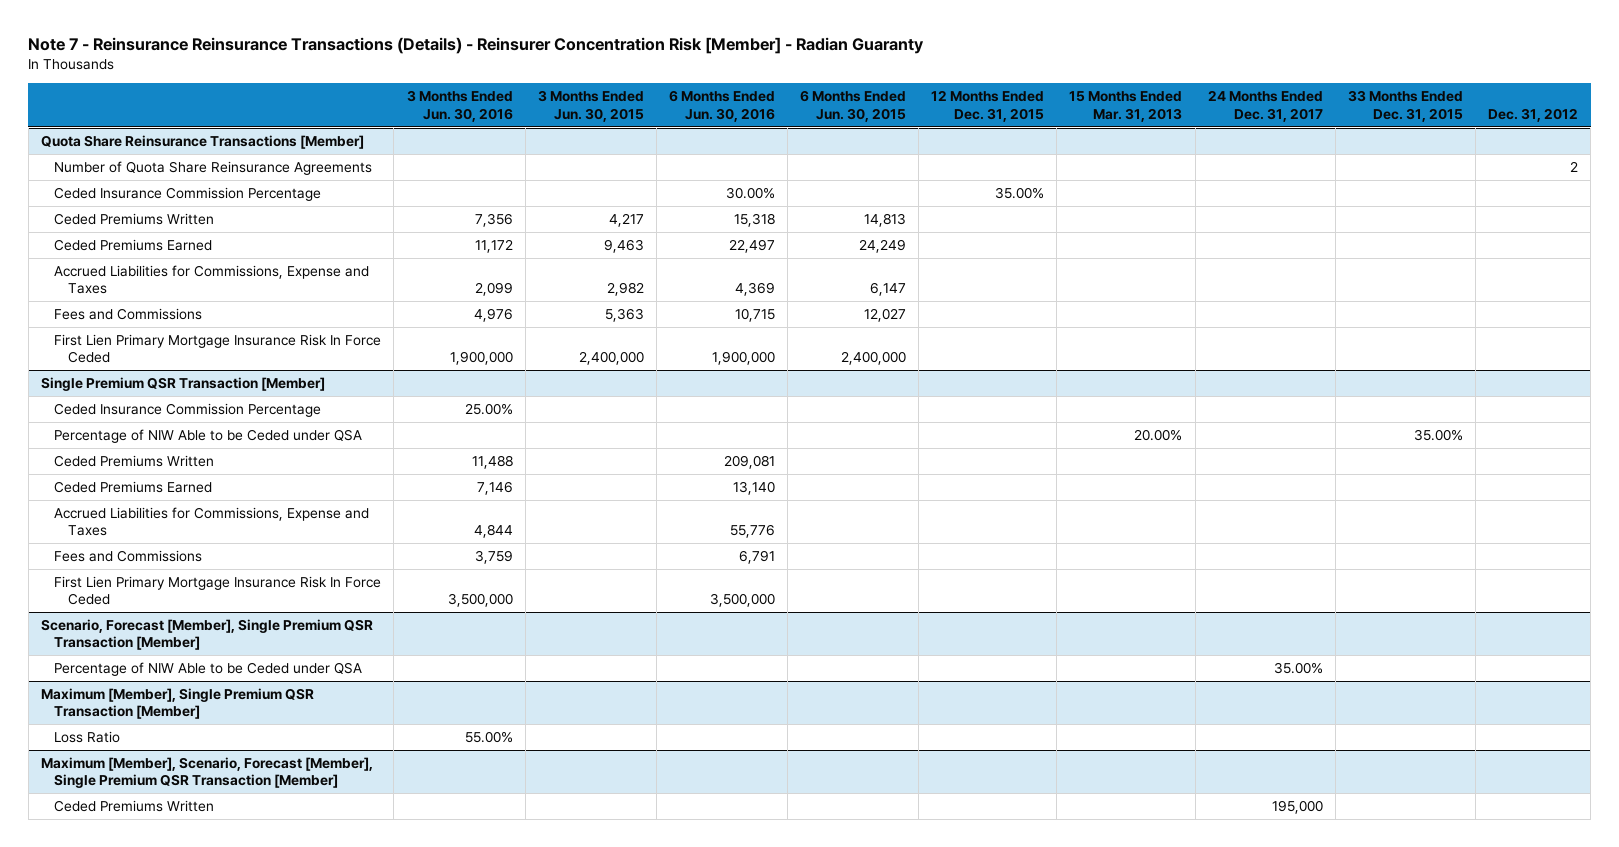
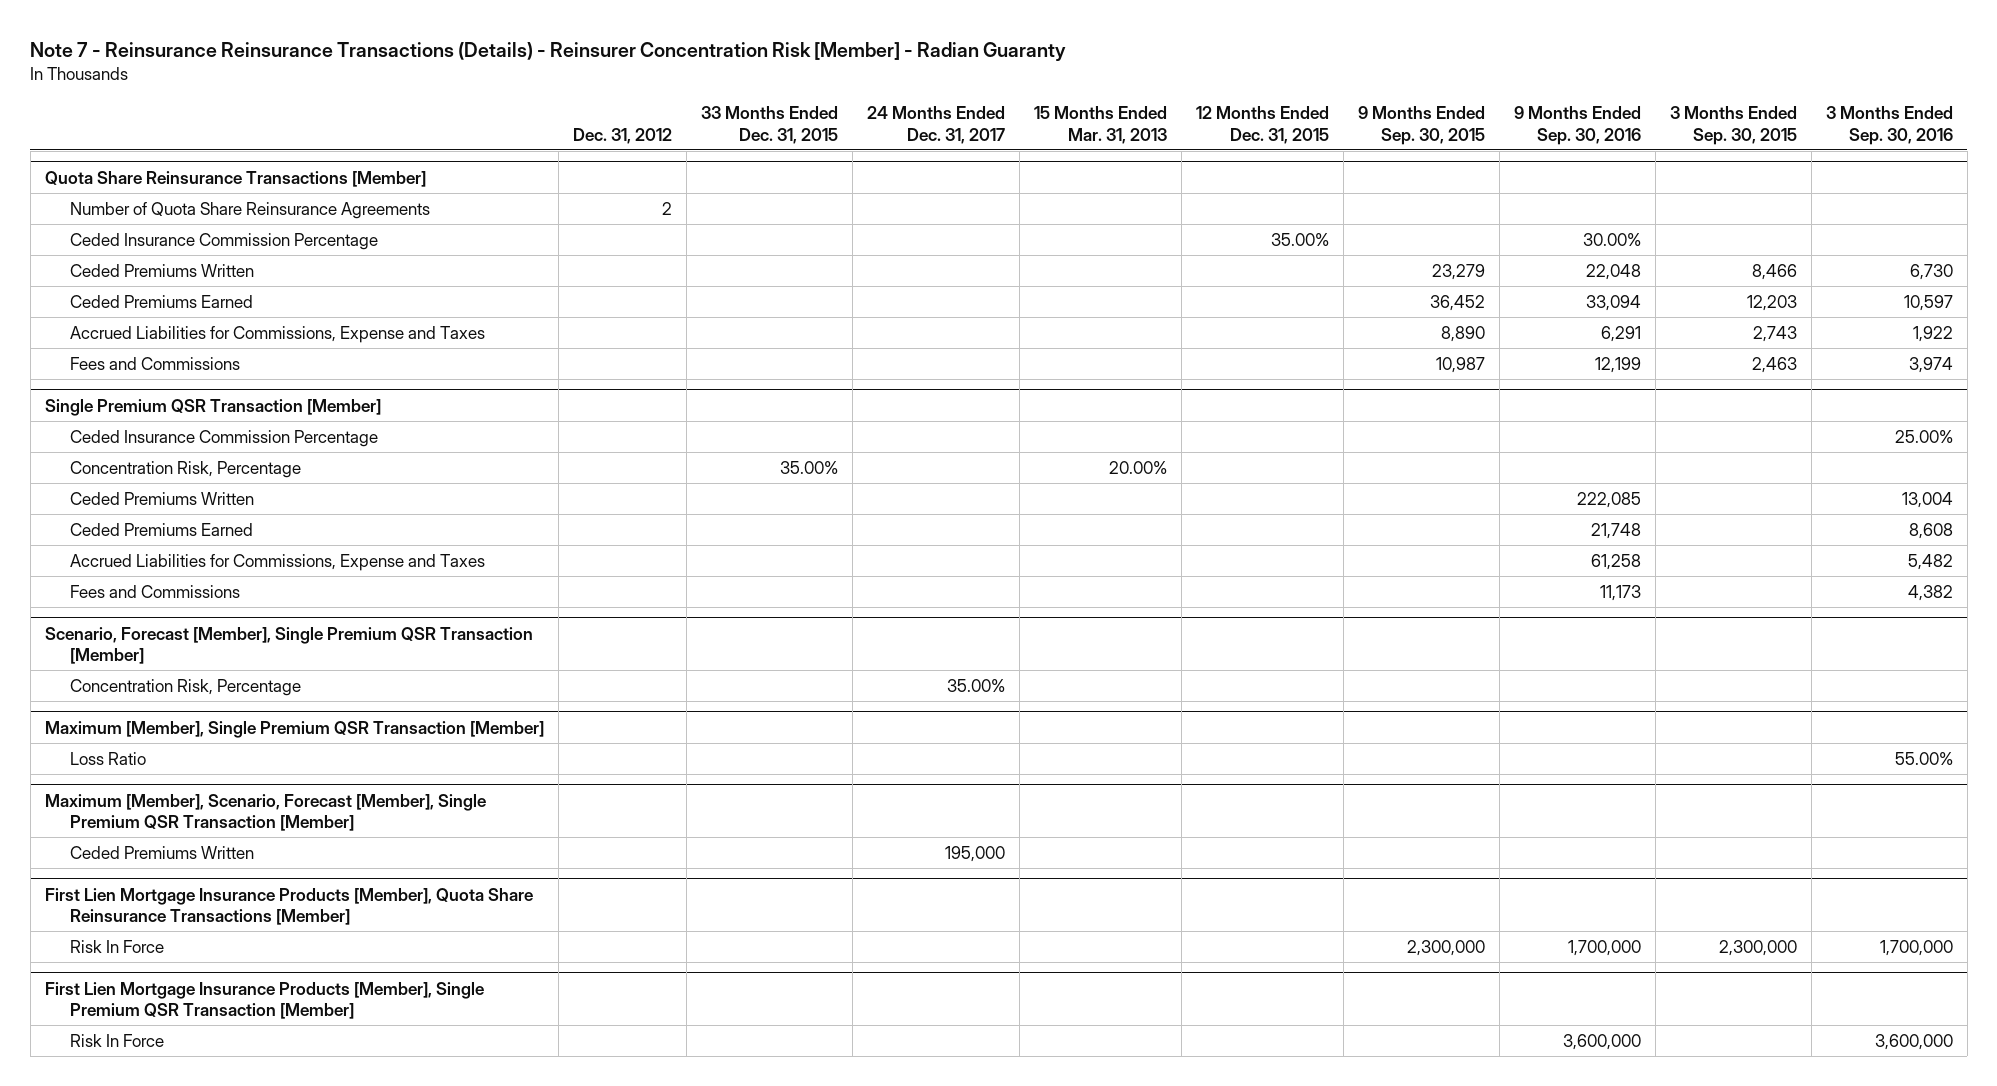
- | 3 Months Ended Jun. 30, 2016 | 3 Months Ended Jun. 30, 2015 | 6 Months Ended Jun. 30, 2016 | 6 Months Ended Jun. 30, 2015 | 12 Months Ended Dec. 31, 2015 | 15 Months Ended Mar. 31, 2013 | 24 Months Ended Dec. 31, 2017 | 33 Months Ended Dec. 31, 2015 | Dec. 31, 2012
+ | Dec. 31, 2012 | 33 Months Ended Dec. 31, 2015 | 24 Months Ended Dec. 31, 2017 | 15 Months Ended Mar. 31, 2013 | 12 Months Ended Dec. 31, 2015 | 9 Months Ended Sep. 30, 2015 | 9 Months Ended Sep. 30, 2016 | 3 Months Ended Sep. 30, 2015 | 3 Months Ended Sep. 30, 2016
@ Quota Share Reinsurance Transactions [Member]
- First Lien Primary Mortgage Insurance Risk In Force Ceded | 1,900,000 | 2,400,000 | 1,900,000 | 2,400,000 | | | | |
@ Single Premium QSR Transaction [Member]
- Percentage of NIW Able to be Ceded under QSA | | | | | | 20.00% | | 35.00% |
+ Concentration Risk, Percentage | | 35.00% | | 20.00% | | | | |
- First Lien Primary Mortgage Insurance Risk In Force Ceded | 3,500,000 | | 3,500,000 | | | | | |
@ Scenario, Forecast [Member], Single Premium QSR Transaction [Member]
- Percentage of NIW Able to be Ceded under QSA | | | | | | | 35.00% | |
+ Concentration Risk, Percentage | | | 35.00% | | | | | |
+ First Lien Mortgage Insurance Products [Member], Quota Share Reinsurance Transactions [Member]
+ Risk In Force | | | | | | 2,300,000 | 1,700,000 | 2,300,000 | 1,700,000
+ First Lien Mortgage Insurance Products [Member], Single Premium QSR Transaction [Member]
+ Risk In Force | | | | | | | 3,600,000 | | 3,600,000

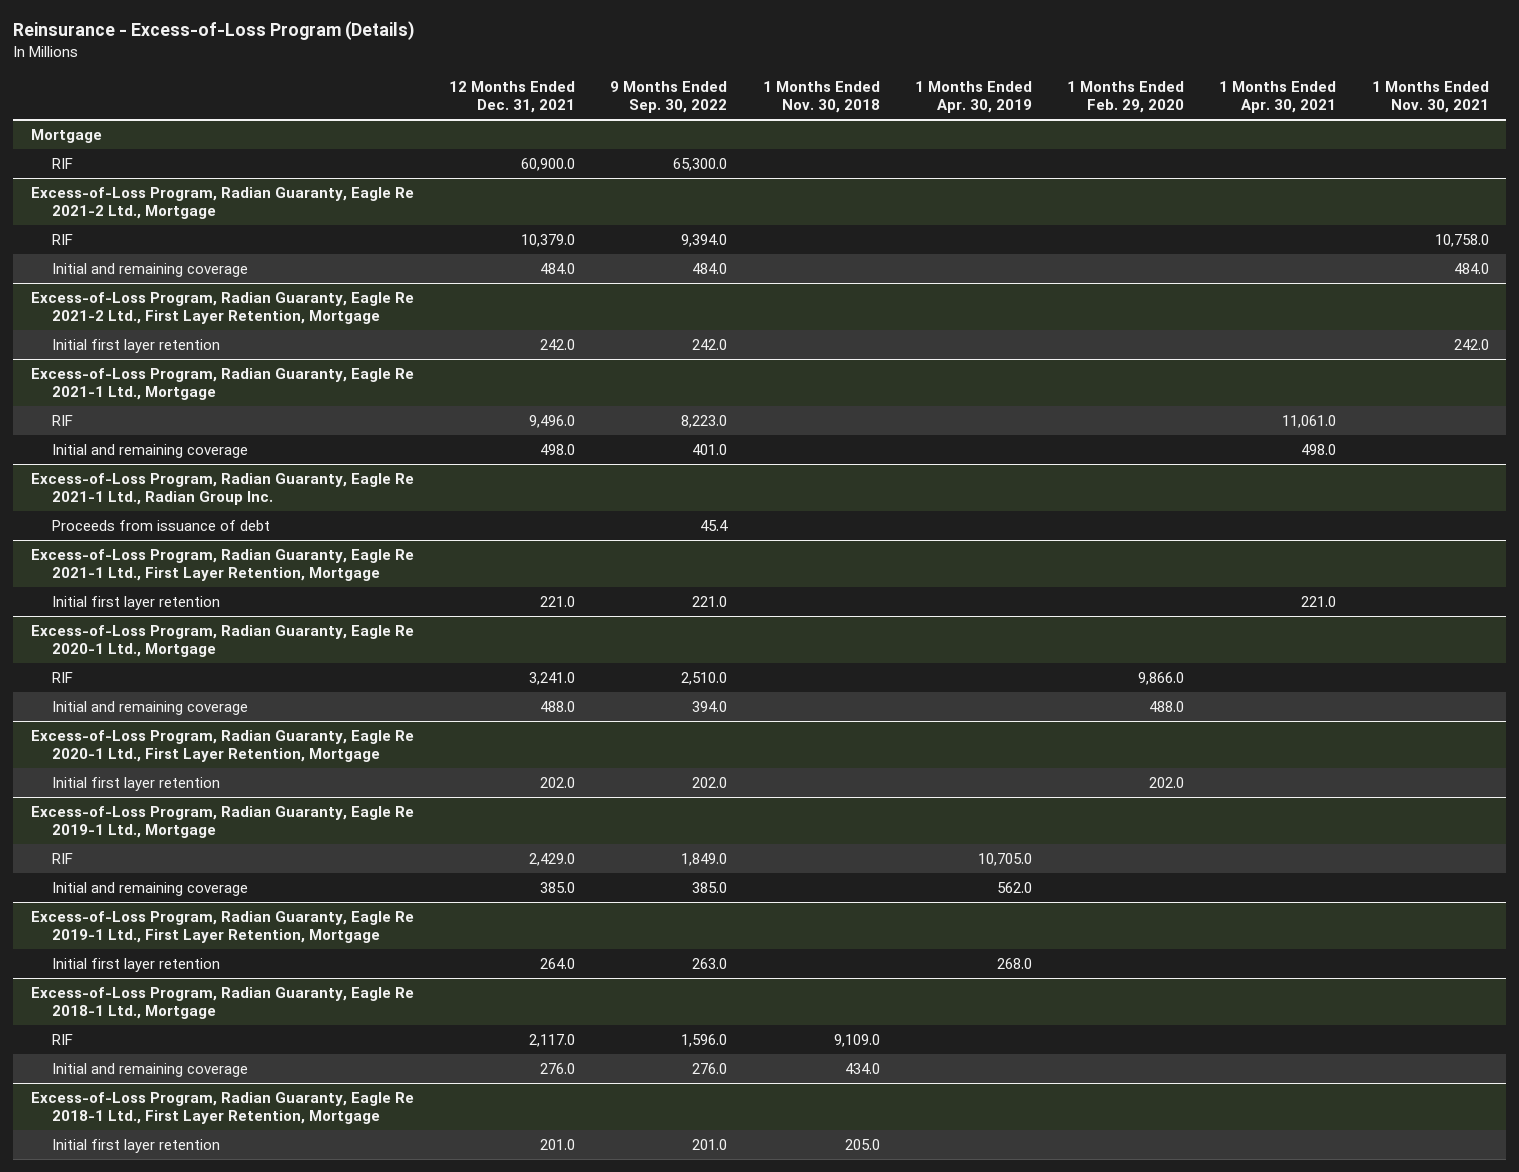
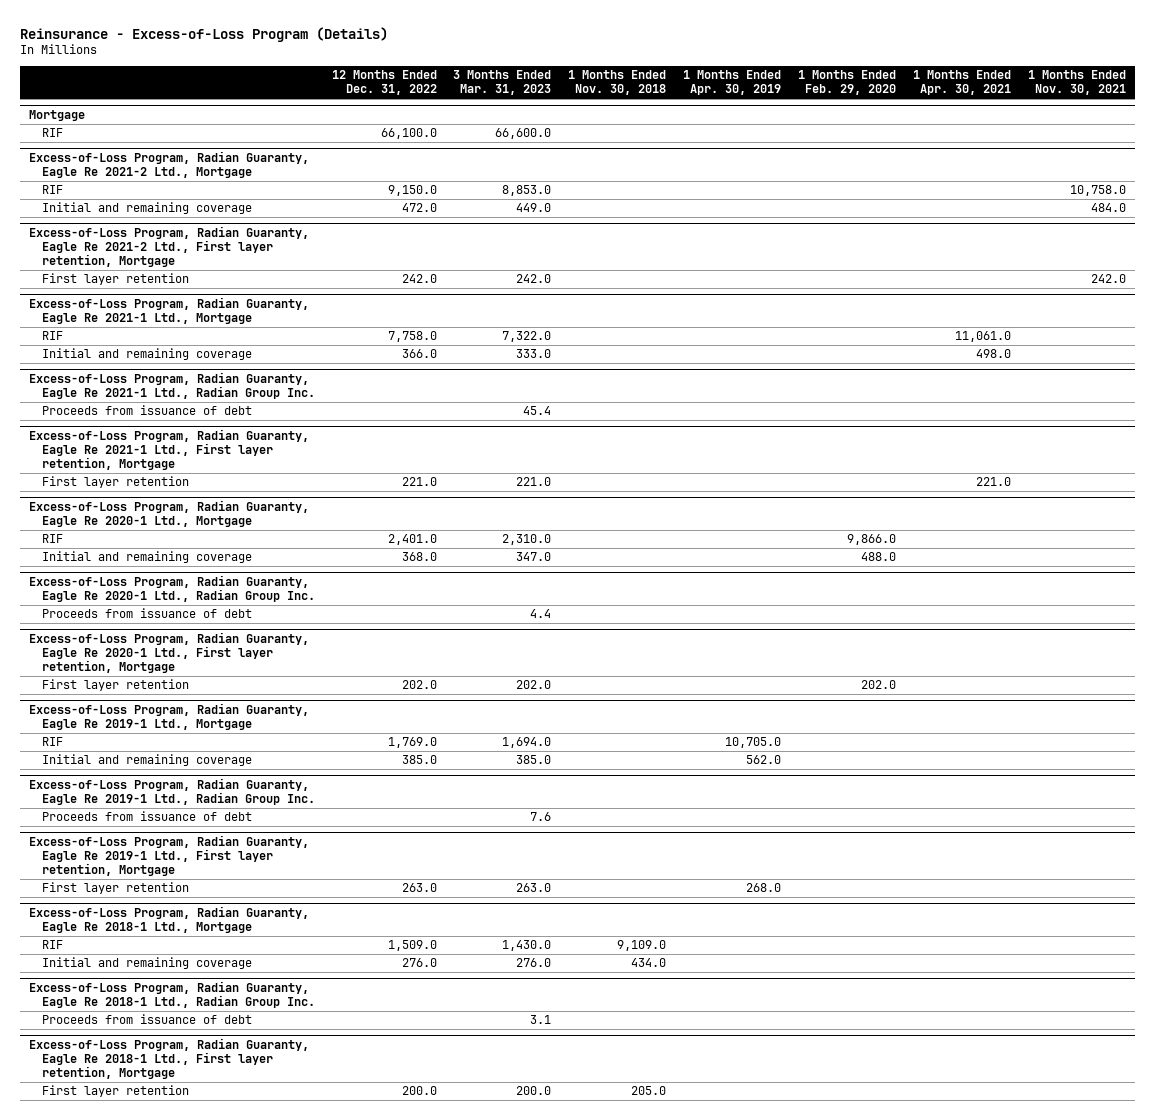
- | 12 Months Ended Dec. 31, 2021 | 9 Months Ended Sep. 30, 2022 | 1 Months Ended Nov. 30, 2018 | 1 Months Ended Apr. 30, 2019 | 1 Months Ended Feb. 29, 2020 | 1 Months Ended Apr. 30, 2021 | 1 Months Ended Nov. 30, 2021
+ | 12 Months Ended Dec. 31, 2022 | 3 Months Ended Mar. 31, 2023 | 1 Months Ended Nov. 30, 2018 | 1 Months Ended Apr. 30, 2019 | 1 Months Ended Feb. 29, 2020 | 1 Months Ended Apr. 30, 2021 | 1 Months Ended Nov. 30, 2021
- Excess-of-Loss Program, Radian Guaranty, Eagle Re 2021-2 Ltd., First Layer Retention, Mortgage
- Initial first layer retention | 242.0 | 242.0 | | | | | 242.0
+ Excess-of-Loss Program, Radian Guaranty, Eagle Re 2021-2 Ltd., First layer retention, Mortgage
+ First layer retention | 242.0 | 242.0 | | | | | 242.0
- Excess-of-Loss Program, Radian Guaranty, Eagle Re 2021-1 Ltd., First Layer Retention, Mortgage
- Initial first layer retention | 221.0 | 221.0 | | | | 221.0 |
+ Excess-of-Loss Program, Radian Guaranty, Eagle Re 2021-1 Ltd., First layer retention, Mortgage
+ First layer retention | 221.0 | 221.0 | | | | 221.0 |
- Excess-of-Loss Program, Radian Guaranty, Eagle Re 2020-1 Ltd., First Layer Retention, Mortgage
- Initial first layer retention | 202.0 | 202.0 | | | 202.0 | |
+ Excess-of-Loss Program, Radian Guaranty, Eagle Re 2020-1 Ltd., Radian Group Inc.
+ Proceeds from issuance of debt | | 4.4 | | | | |
+ Excess-of-Loss Program, Radian Guaranty, Eagle Re 2020-1 Ltd., First layer retention, Mortgage
+ First layer retention | 202.0 | 202.0 | | | 202.0 | |
- Excess-of-Loss Program, Radian Guaranty, Eagle Re 2019-1 Ltd., First Layer Retention, Mortgage
- Initial first layer retention | 264.0 | 263.0 | | 268.0 | | |
+ Excess-of-Loss Program, Radian Guaranty, Eagle Re 2019-1 Ltd., Radian Group Inc.
+ Proceeds from issuance of debt | | 7.6 | | | | |
+ Excess-of-Loss Program, Radian Guaranty, Eagle Re 2019-1 Ltd., First layer retention, Mortgage
+ First layer retention | 263.0 | 263.0 | | 268.0 | | |
- Excess-of-Loss Program, Radian Guaranty, Eagle Re 2018-1 Ltd., First Layer Retention, Mortgage
- Initial first layer retention | 201.0 | 201.0 | 205.0 | | | |
+ Excess-of-Loss Program, Radian Guaranty, Eagle Re 2018-1 Ltd., Radian Group Inc.
+ Proceeds from issuance of debt | | 3.1 | | | | |
+ Excess-of-Loss Program, Radian Guaranty, Eagle Re 2018-1 Ltd., First layer retention, Mortgage
+ First layer retention | 200.0 | 200.0 | 205.0 | | | |

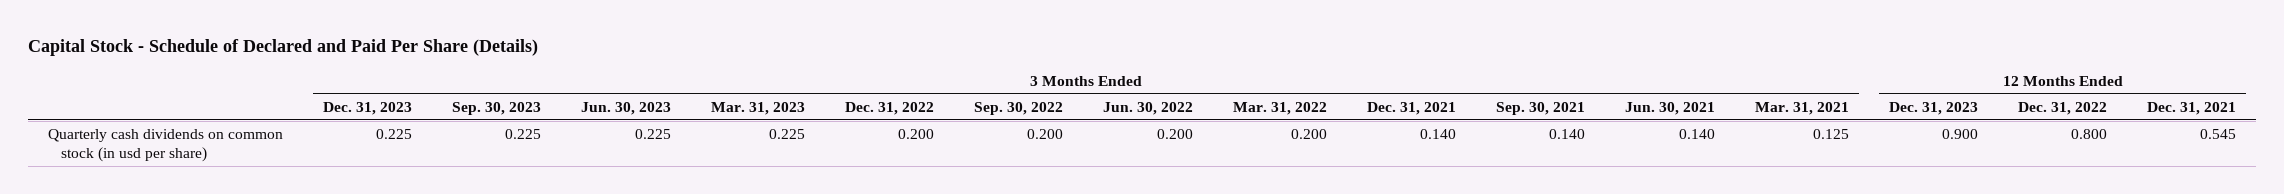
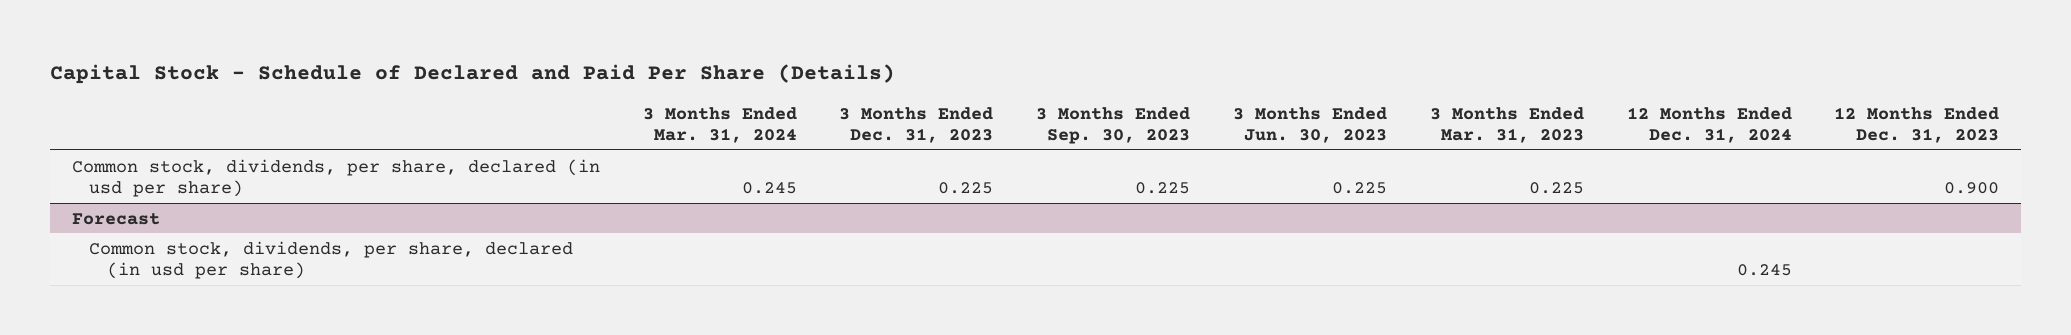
- | 3 Months Ended Dec. 31, 2023 | 3 Months Ended Sep. 30, 2023 | 3 Months Ended Jun. 30, 2023 | 3 Months Ended Mar. 31, 2023 | 3 Months Ended Dec. 31, 2022 | 3 Months Ended Sep. 30, 2022 | 3 Months Ended Jun. 30, 2022 | 3 Months Ended Mar. 31, 2022 | 3 Months Ended Dec. 31, 2021 | 3 Months Ended Sep. 30, 2021 | 3 Months Ended Jun. 30, 2021 | 3 Months Ended Mar. 31, 2021 | 12 Months Ended Dec. 31, 2023 | 12 Months Ended Dec. 31, 2022 | 12 Months Ended Dec. 31, 2021
+ | 3 Months Ended Mar. 31, 2024 | 3 Months Ended Dec. 31, 2023 | 3 Months Ended Sep. 30, 2023 | 3 Months Ended Jun. 30, 2023 | 3 Months Ended Mar. 31, 2023 | 12 Months Ended Dec. 31, 2024 | 12 Months Ended Dec. 31, 2023
- Quarterly cash dividends on common stock (in usd per share) | 0.225 | 0.225 | 0.225 | 0.225 | 0.200 | 0.200 | 0.200 | 0.200 | 0.140 | 0.140 | 0.140 | 0.125 | 0.900 | 0.800 | 0.545
+ Common stock, dividends, per share, declared (in usd per share) | 0.245 | 0.225 | 0.225 | 0.225 | 0.225 | | 0.900
+ Forecast
+ Common stock, dividends, per share, declared (in usd per share) | | | | | | 0.245 |

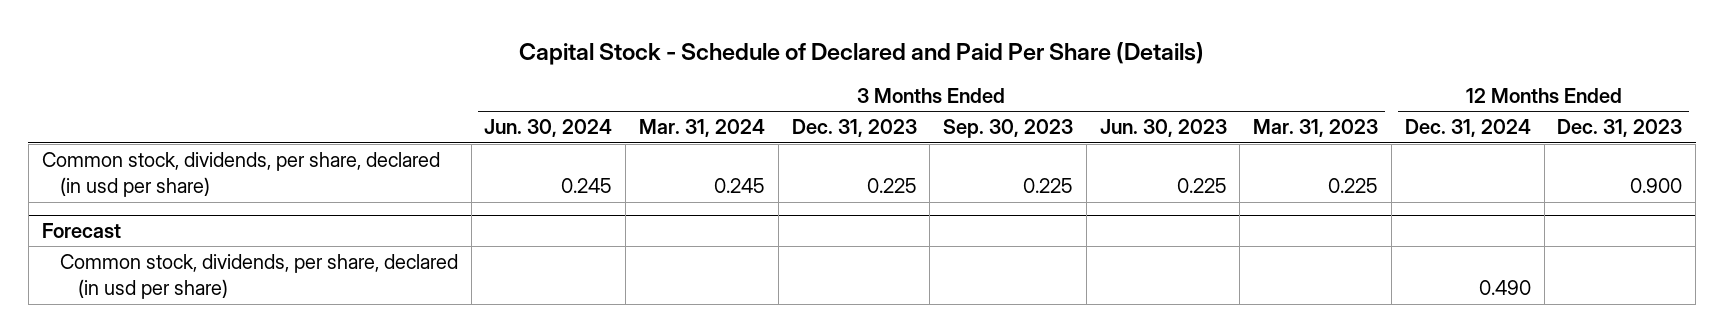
- | 3 Months Ended Mar. 31, 2024 | 3 Months Ended Dec. 31, 2023 | 3 Months Ended Sep. 30, 2023 | 3 Months Ended Jun. 30, 2023 | 3 Months Ended Mar. 31, 2023 | 12 Months Ended Dec. 31, 2024 | 12 Months Ended Dec. 31, 2023
+ | 3 Months Ended Jun. 30, 2024 | 3 Months Ended Mar. 31, 2024 | 3 Months Ended Dec. 31, 2023 | 3 Months Ended Sep. 30, 2023 | 3 Months Ended Jun. 30, 2023 | 3 Months Ended Mar. 31, 2023 | 12 Months Ended Dec. 31, 2024 | 12 Months Ended Dec. 31, 2023
@ Forecast
- Common stock, dividends, per share, declared (in usd per share) | | | | | | 0.245 |
+ Common stock, dividends, per share, declared (in usd per share) | | | | | | | 0.490 |

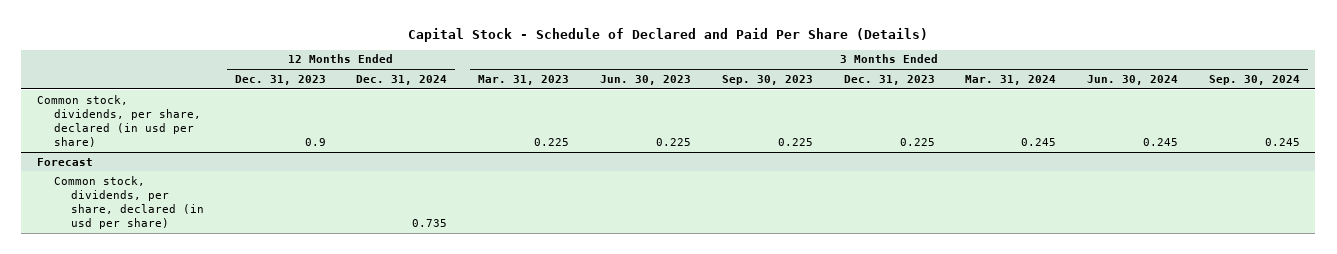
- | 3 Months Ended Jun. 30, 2024 | 3 Months Ended Mar. 31, 2024 | 3 Months Ended Dec. 31, 2023 | 3 Months Ended Sep. 30, 2023 | 3 Months Ended Jun. 30, 2023 | 3 Months Ended Mar. 31, 2023 | 12 Months Ended Dec. 31, 2024 | 12 Months Ended Dec. 31, 2023
+ | 12 Months Ended Dec. 31, 2023 | 12 Months Ended Dec. 31, 2024 | 3 Months Ended Mar. 31, 2023 | 3 Months Ended Jun. 30, 2023 | 3 Months Ended Sep. 30, 2023 | 3 Months Ended Dec. 31, 2023 | 3 Months Ended Mar. 31, 2024 | 3 Months Ended Jun. 30, 2024 | 3 Months Ended Sep. 30, 2024
- Common stock, dividends, per share, declared (in usd per share) | 0.245 | 0.245 | 0.225 | 0.225 | 0.225 | 0.225 | | 0.900
+ Common stock, dividends, per share, declared (in usd per share) | 0.9 | | 0.225 | 0.225 | 0.225 | 0.225 | 0.245 | 0.245 | 0.245
@ Forecast
- Common stock, dividends, per share, declared (in usd per share) | | | | | | | 0.490 |
+ Common stock, dividends, per share, declared (in usd per share) | | 0.735 | | | | | | |

